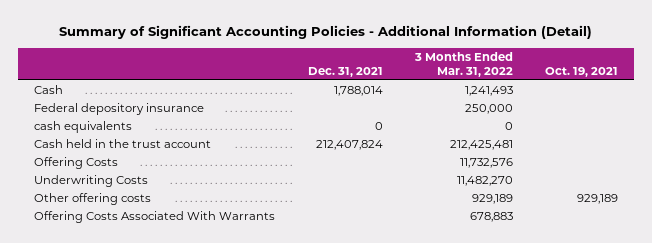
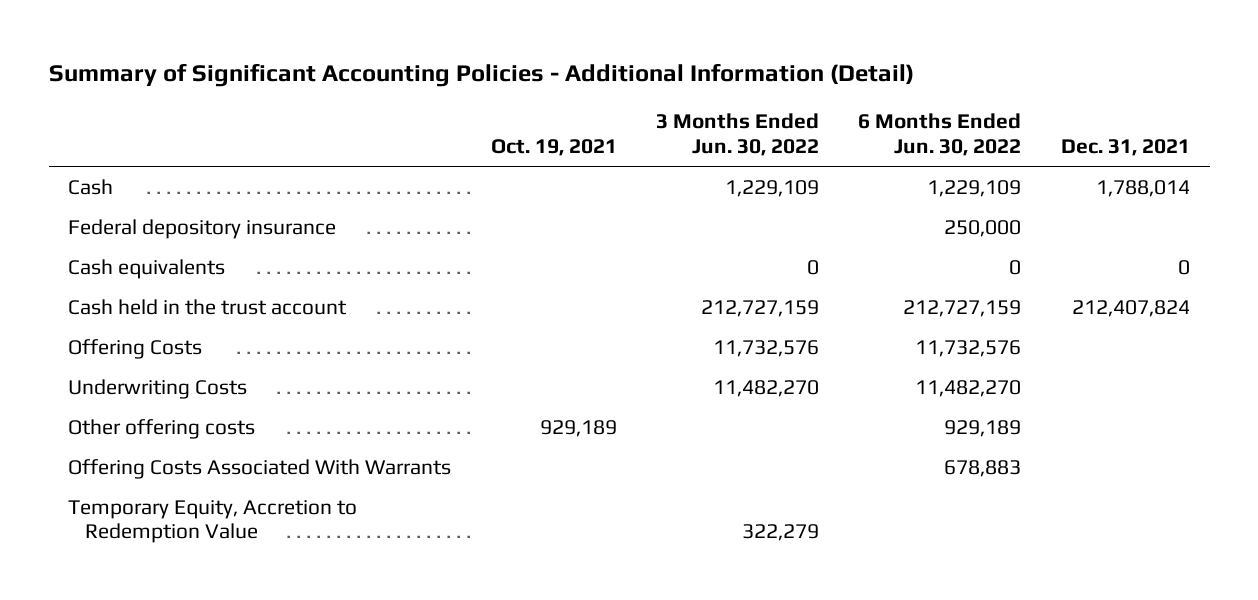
- | Dec. 31, 2021 | 3 Months Ended Mar. 31, 2022 | Oct. 19, 2021
+ | Oct. 19, 2021 | 3 Months Ended Jun. 30, 2022 | 6 Months Ended Jun. 30, 2022 | Dec. 31, 2021
- cash equivalents | 0 | 0 |
+ Cash equivalents | | 0 | 0 | 0
+ Temporary Equity, Accretion to Redemption Value | | 322,279 | |

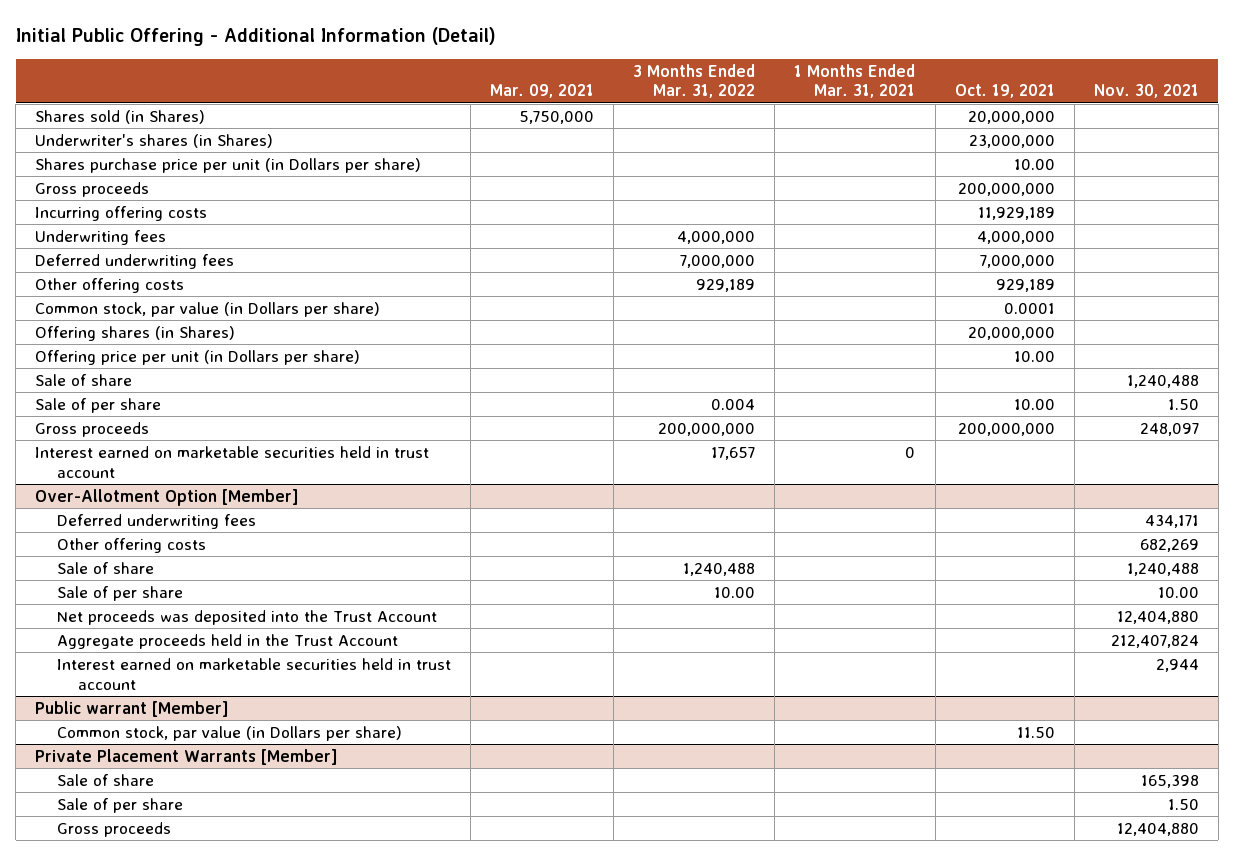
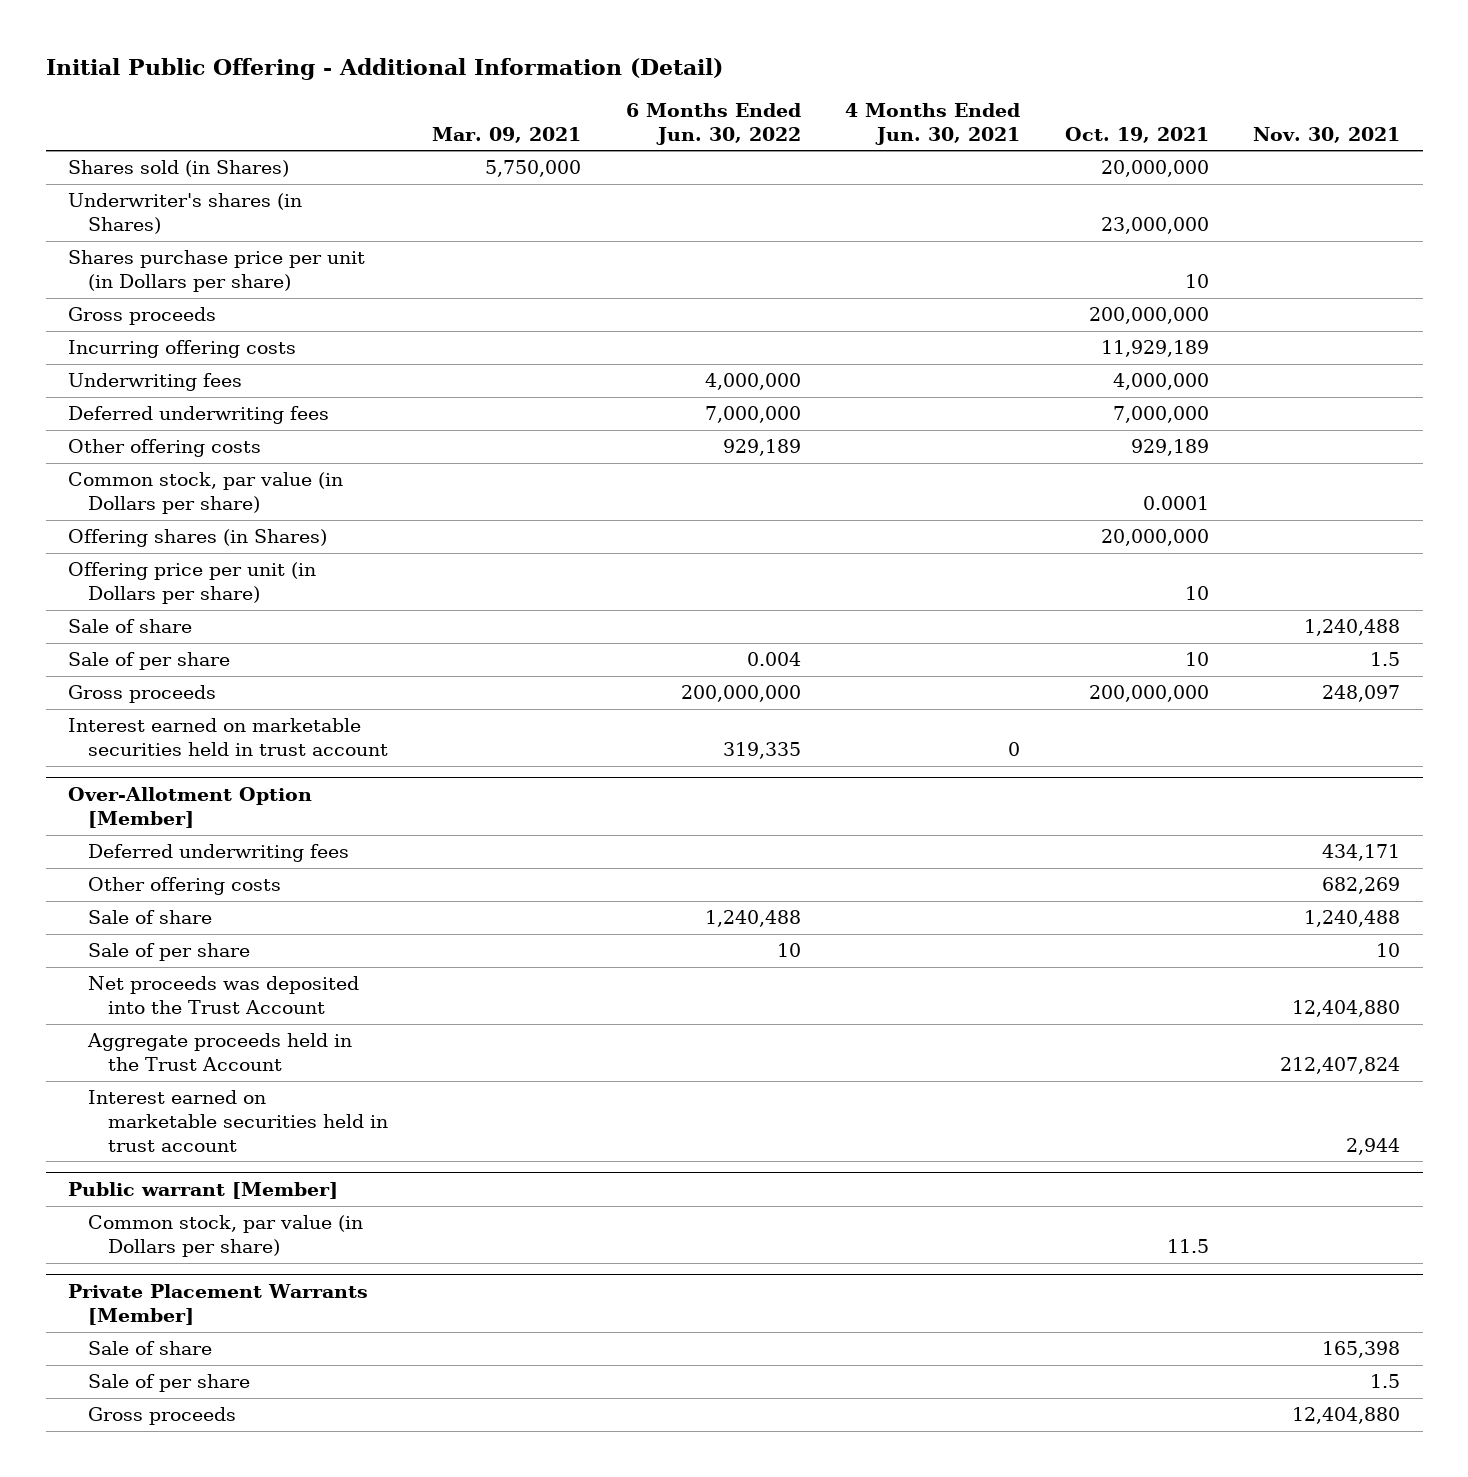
- | Mar. 09, 2021 | 3 Months Ended Mar. 31, 2022 | 1 Months Ended Mar. 31, 2021 | Oct. 19, 2021 | Nov. 30, 2021
+ | Mar. 09, 2021 | 6 Months Ended Jun. 30, 2022 | 4 Months Ended Jun. 30, 2021 | Oct. 19, 2021 | Nov. 30, 2021
- Shares purchase price per unit (in Dollars per share) | | | | 10.00 |
+ Shares purchase price per unit (in Dollars per share) | | | | 10 |
- Offering price per unit (in Dollars per share) | | | | 10.00 |
+ Offering price per unit (in Dollars per share) | | | | 10 |
- Sale of per share | | 0.004 | | 10.00 | 1.50
+ Sale of per share | | 0.004 | | 10 | 1.5
@ Over-Allotment Option [Member]
- Sale of per share | | 10.00 | | | 10.00
+ Sale of per share | | 10 | | | 10
@ Public warrant [Member]
- Common stock, par value (in Dollars per share) | | | | 11.50 |
+ Common stock, par value (in Dollars per share) | | | | 11.5 |
@ Private Placement Warrants [Member]
- Sale of per share | | | | | 1.50
+ Sale of per share | | | | | 1.5

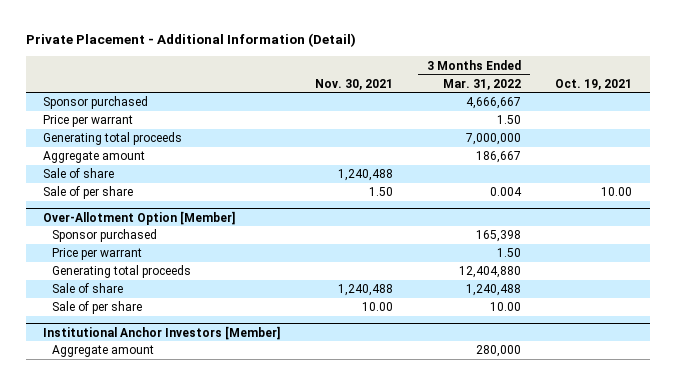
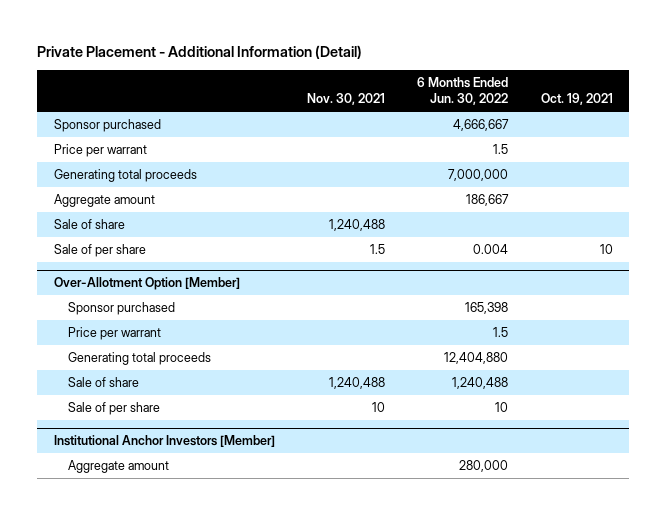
- | Nov. 30, 2021 | 3 Months Ended Mar. 31, 2022 | Oct. 19, 2021
+ | Nov. 30, 2021 | 6 Months Ended Jun. 30, 2022 | Oct. 19, 2021
- Sale of per share | 1.50 | 0.004 | 10.00
+ Sale of per share | 1.5 | 0.004 | 10
@ Over-Allotment Option [Member]
- Sale of per share | 10.00 | 10.00 |
+ Sale of per share | 10 | 10 |

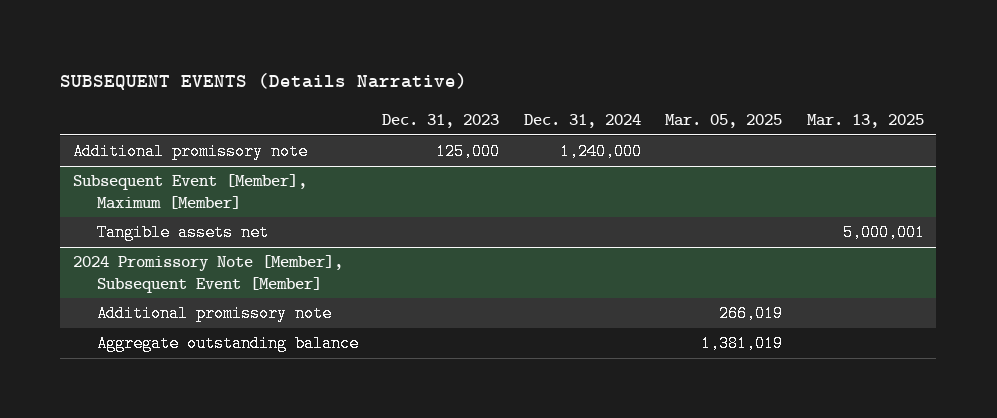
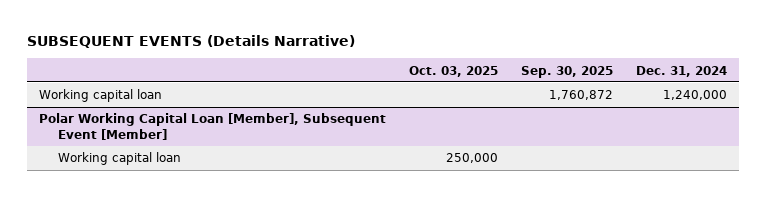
- | Dec. 31, 2023 | Dec. 31, 2024 | Mar. 05, 2025 | Mar. 13, 2025
+ | Oct. 03, 2025 | Sep. 30, 2025 | Dec. 31, 2024
- Additional promissory note | 125,000 | 1,240,000 | |
- Subsequent Event [Member], Maximum [Member]
- Tangible assets net | | | | 5,000,001
- 2024 Promissory Note [Member], Subsequent Event [Member]
- Additional promissory note | | | 266,019 |
- Aggregate outstanding balance | | | 1,381,019 |
+ Working capital loan | | 1,760,872 | 1,240,000
+ Polar Working Capital Loan [Member], Subsequent Event [Member]
+ Working capital loan | 250,000 | |

